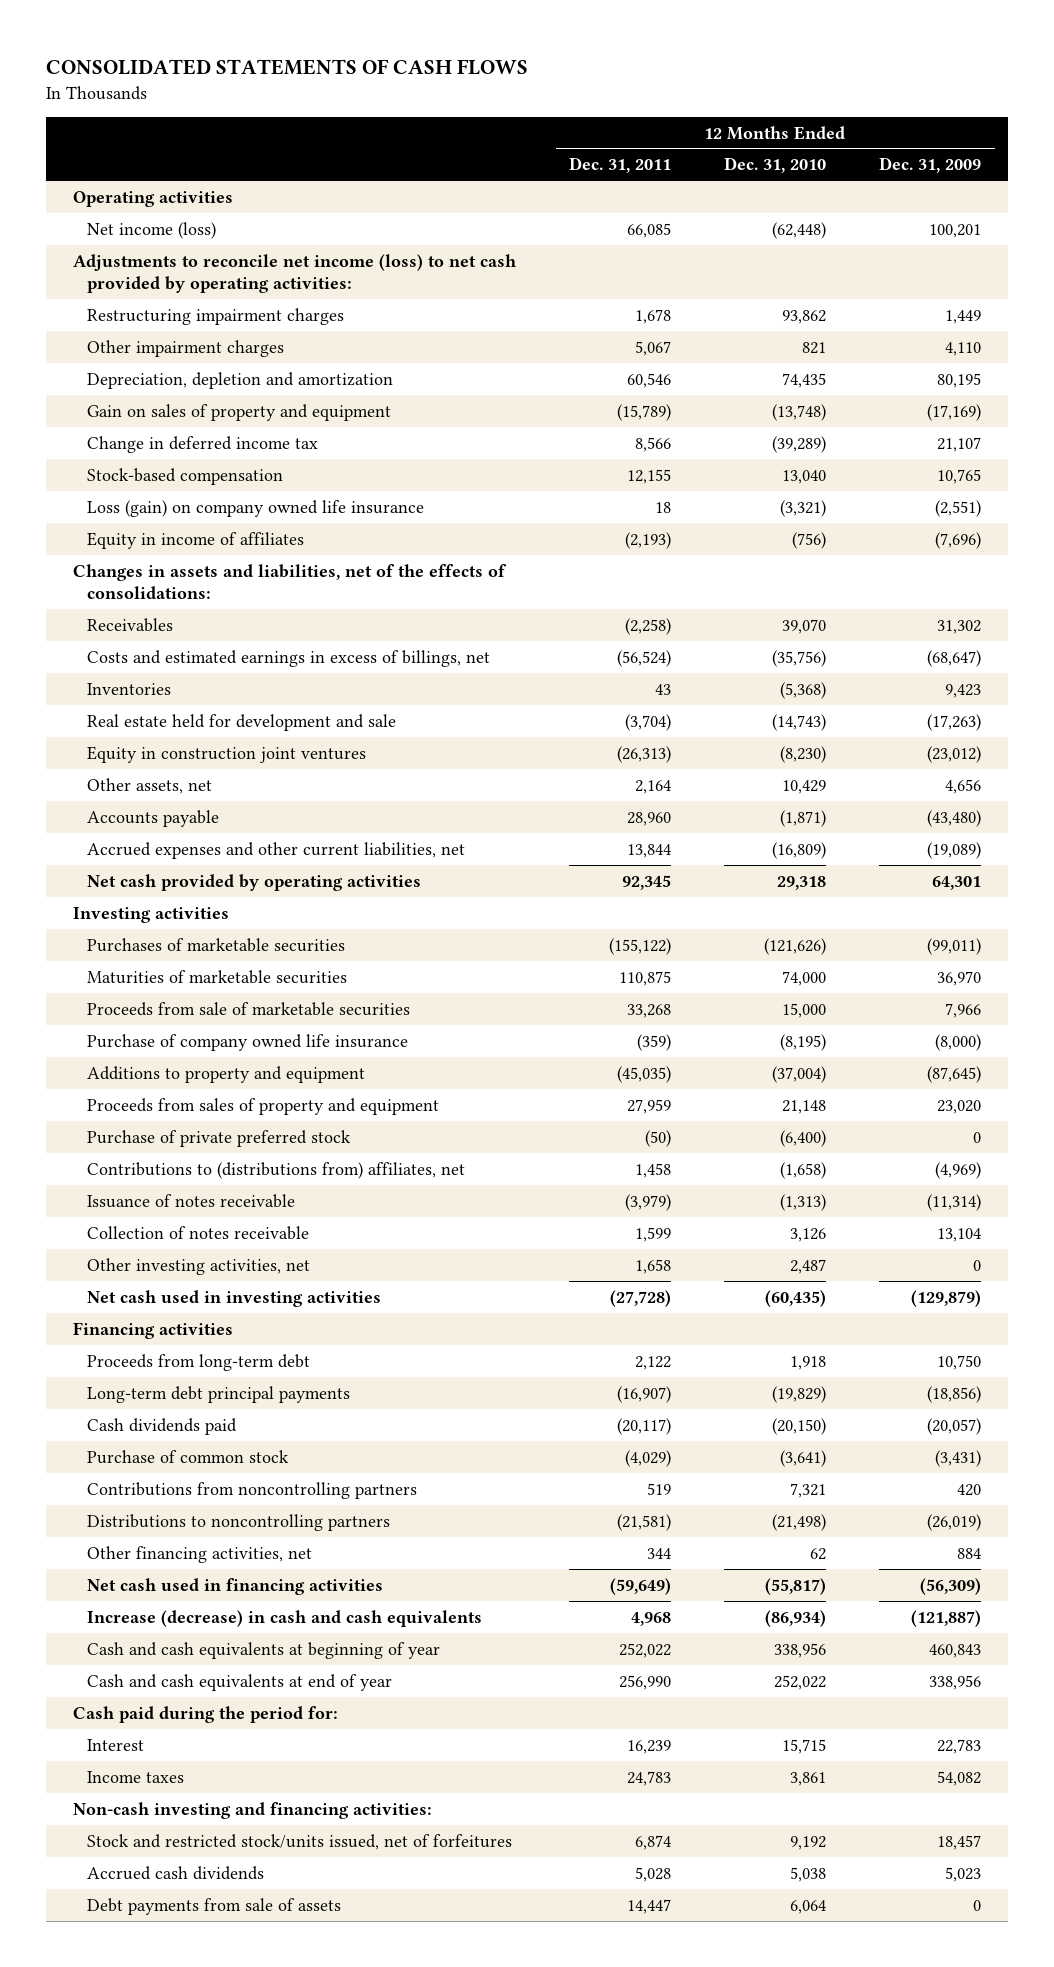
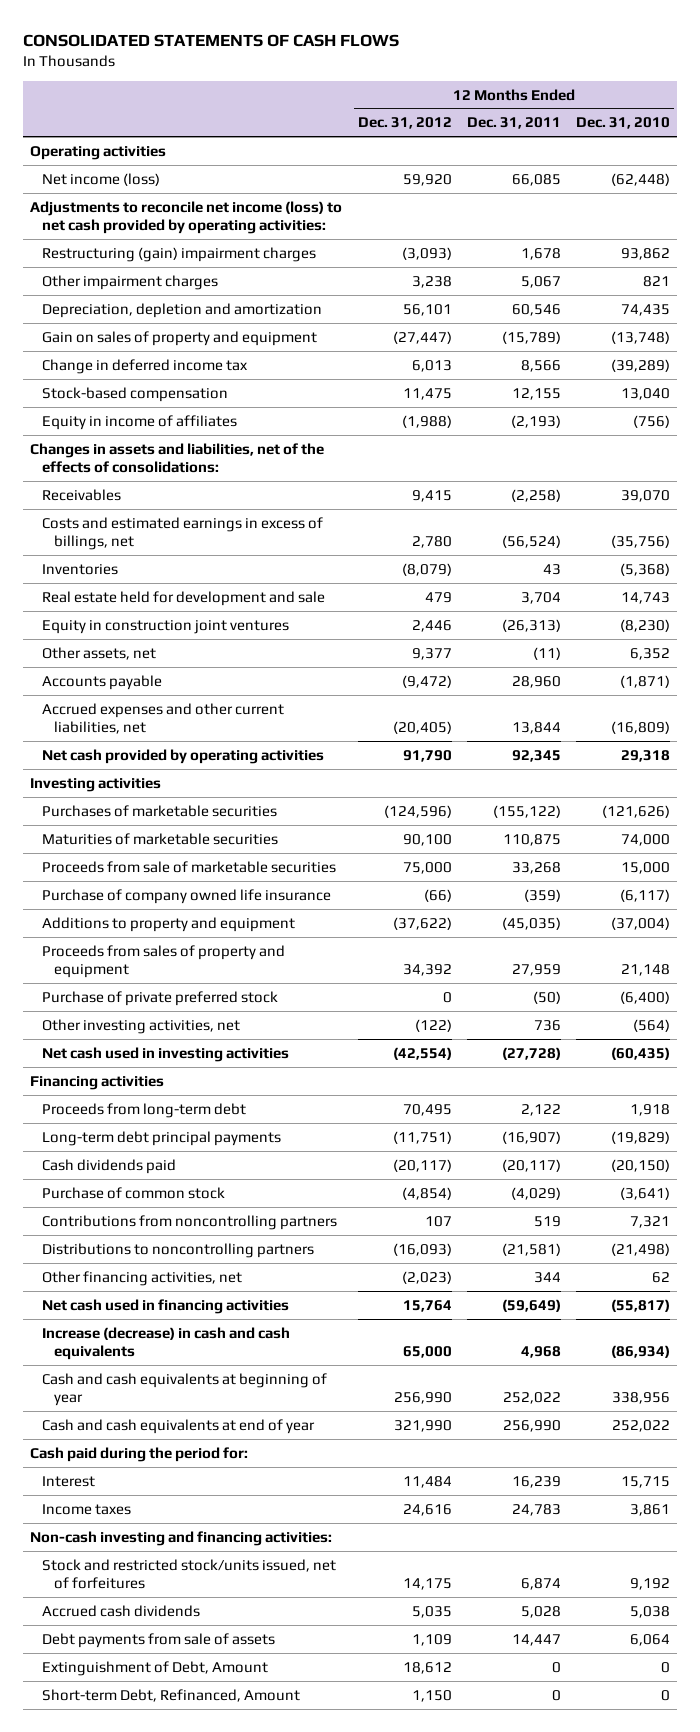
- | 12 Months Ended Dec. 31, 2011 | 12 Months Ended Dec. 31, 2010 | 12 Months Ended Dec. 31, 2009
+ | 12 Months Ended Dec. 31, 2012 | 12 Months Ended Dec. 31, 2011 | 12 Months Ended Dec. 31, 2010
- Restructuring impairment charges | 1,678 | 93,862 | 1,449
+ Restructuring (gain) impairment charges | (3,093) | 1,678 | 93,862
- Loss (gain) on company owned life insurance | 18 | (3,321) | (2,551)
- Real estate held for development and sale | (3,704) | (14,743) | (17,263)
+ Real estate held for development and sale | 479 | 3,704 | 14,743
- Other assets, net | 2,164 | 10,429 | 4,656
+ Other assets, net | 9,377 | (11) | 6,352
- Purchase of company owned life insurance | (359) | (8,195) | (8,000)
+ Purchase of company owned life insurance | (66) | (359) | (6,117)
- Contributions to (distributions from) affiliates, net | 1,458 | (1,658) | (4,969)
- Issuance of notes receivable | (3,979) | (1,313) | (11,314)
- Collection of notes receivable | 1,599 | 3,126 | 13,104
- Other investing activities, net | 1,658 | 2,487 | 0
+ Other investing activities, net | (122) | 736 | (564)
+ Extinguishment of Debt, Amount | 18,612 | 0 | 0
+ Short-term Debt, Refinanced, Amount | 1,150 | 0 | 0

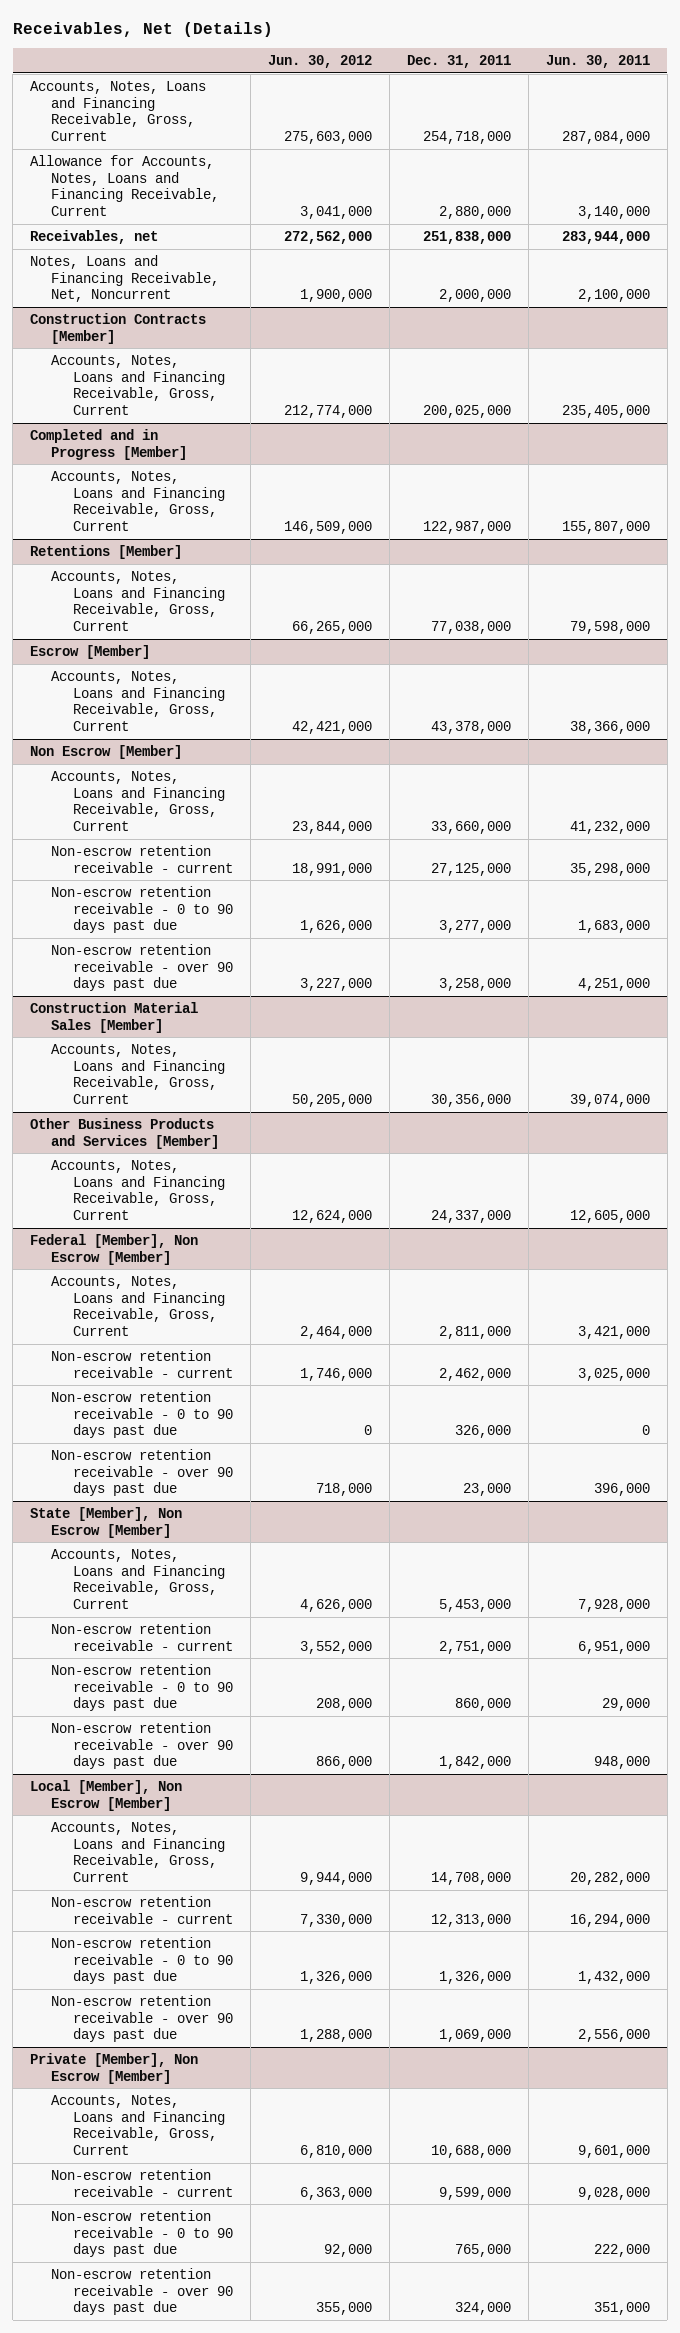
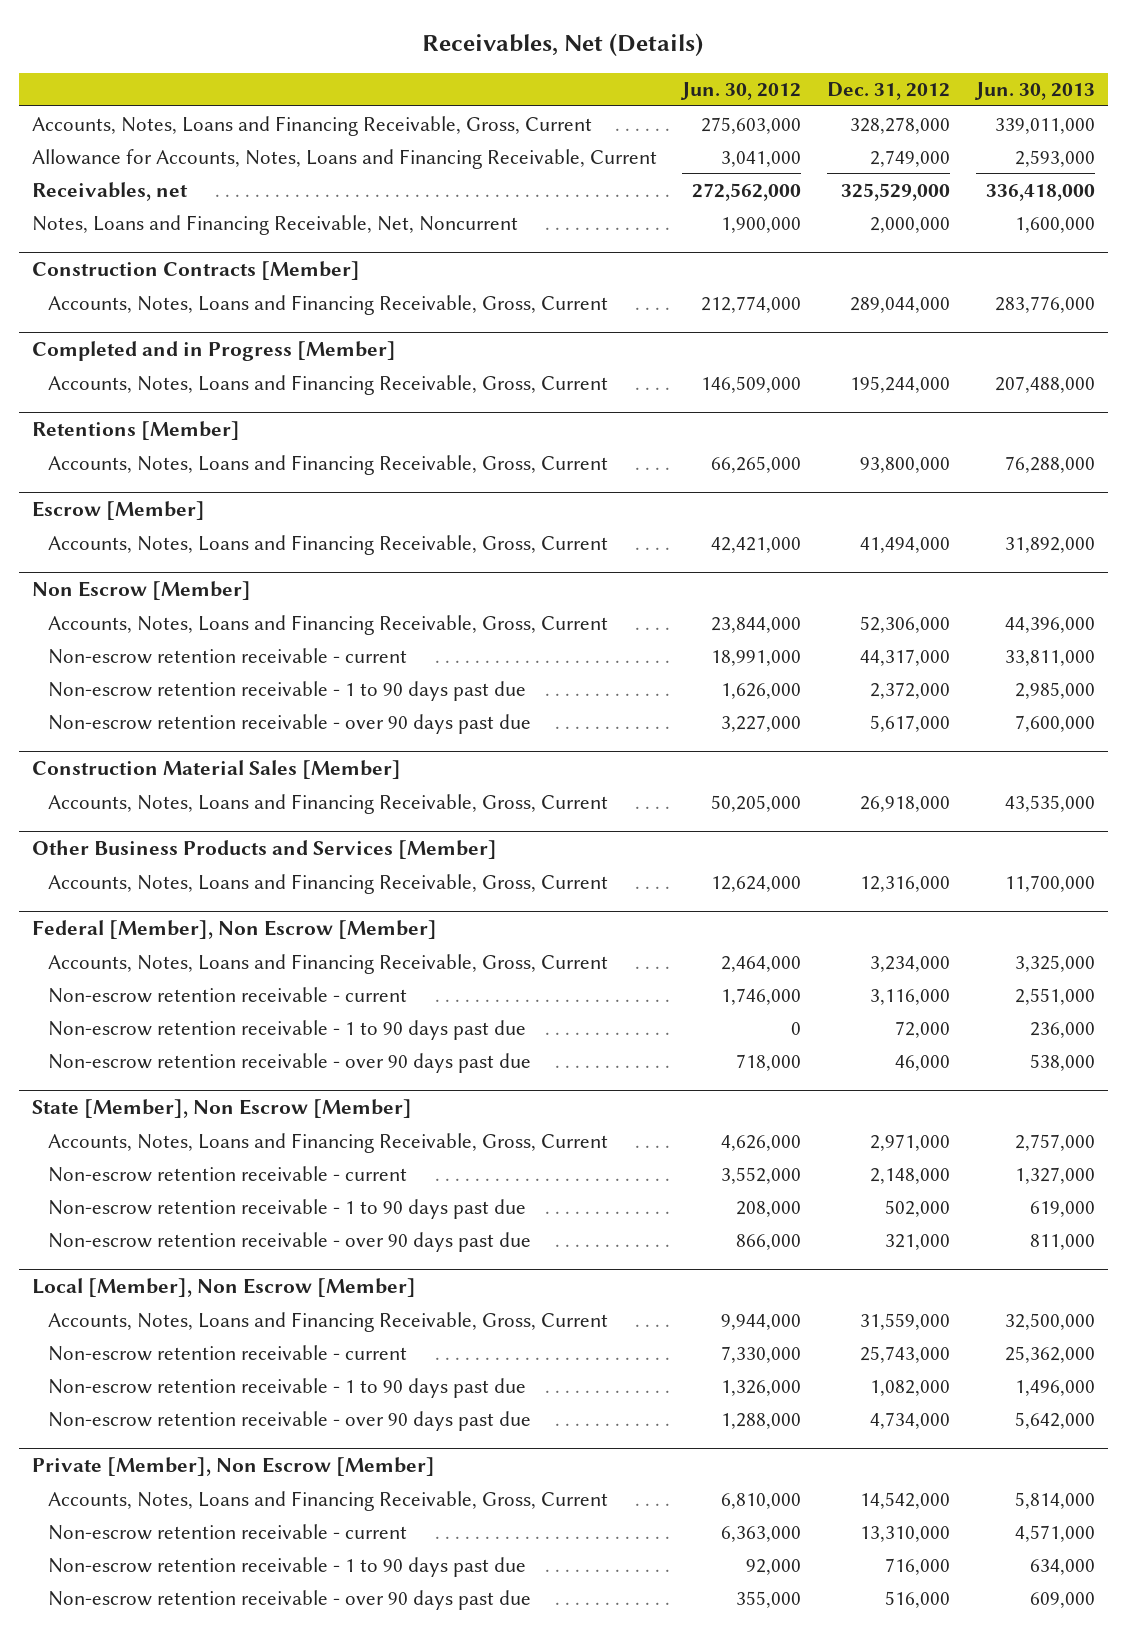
- | Jun. 30, 2012 | Dec. 31, 2011 | Jun. 30, 2011
+ | Jun. 30, 2012 | Dec. 31, 2012 | Jun. 30, 2013
@ Non Escrow [Member]
- Non-escrow retention receivable - 0 to 90 days past due | 1,626,000 | 3,277,000 | 1,683,000
+ Non-escrow retention receivable - 1 to 90 days past due | 1,626,000 | 2,372,000 | 2,985,000
@ Federal [Member], Non Escrow [Member]
- Non-escrow retention receivable - 0 to 90 days past due | 0 | 326,000 | 0
+ Non-escrow retention receivable - 1 to 90 days past due | 0 | 72,000 | 236,000
@ State [Member], Non Escrow [Member]
- Non-escrow retention receivable - 0 to 90 days past due | 208,000 | 860,000 | 29,000
+ Non-escrow retention receivable - 1 to 90 days past due | 208,000 | 502,000 | 619,000
@ Local [Member], Non Escrow [Member]
- Non-escrow retention receivable - 0 to 90 days past due | 1,326,000 | 1,326,000 | 1,432,000
+ Non-escrow retention receivable - 1 to 90 days past due | 1,326,000 | 1,082,000 | 1,496,000
@ Private [Member], Non Escrow [Member]
- Non-escrow retention receivable - 0 to 90 days past due | 92,000 | 765,000 | 222,000
+ Non-escrow retention receivable - 1 to 90 days past due | 92,000 | 716,000 | 634,000

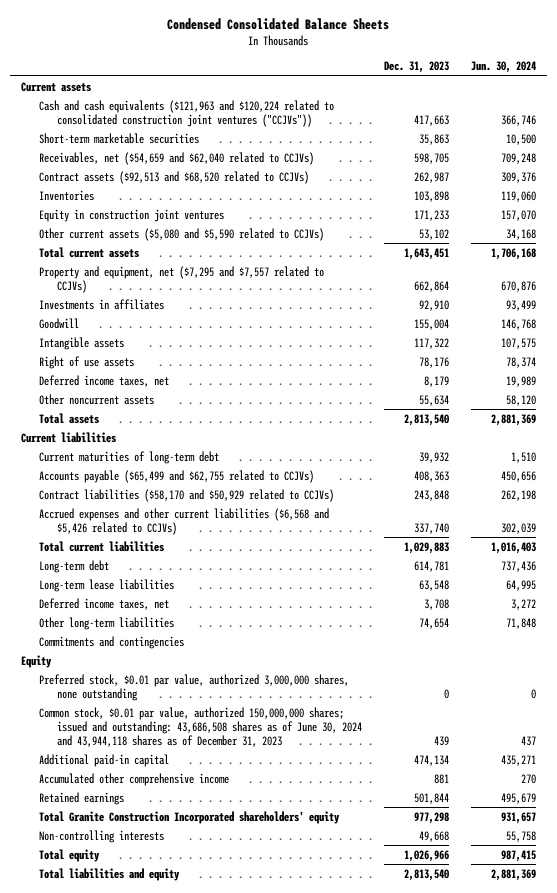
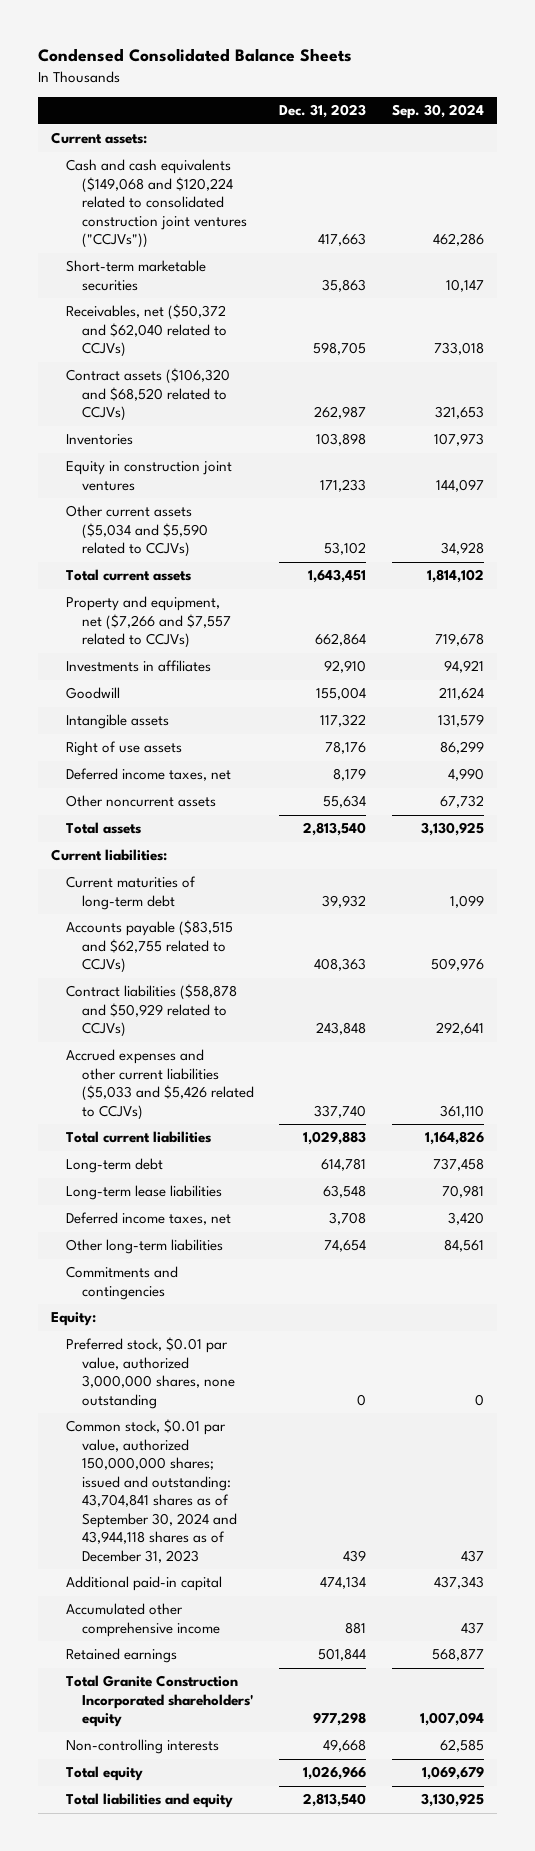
- | Dec. 31, 2023 | Jun. 30, 2024
+ | Dec. 31, 2023 | Sep. 30, 2024
- Current assets
- Cash and cash equivalents ($121,963 and $120,224 related to consolidated construction joint ventures ("CCJVs")) | 417,663 | 366,746
+ Current assets:
+ Cash and cash equivalents ($149,068 and $120,224 related to consolidated construction joint ventures ("CCJVs")) | 417,663 | 462,286
- Receivables, net ($54,659 and $62,040 related to CCJVs) | 598,705 | 709,248
- Contract assets ($92,513 and $68,520 related to CCJVs) | 262,987 | 309,376
+ Receivables, net ($50,372 and $62,040 related to CCJVs) | 598,705 | 733,018
+ Contract assets ($106,320 and $68,520 related to CCJVs) | 262,987 | 321,653
- Other current assets ($5,080 and $5,590 related to CCJVs) | 53,102 | 34,168
+ Other current assets ($5,034 and $5,590 related to CCJVs) | 53,102 | 34,928
- Property and equipment, net ($7,295 and $7,557 related to CCJVs) | 662,864 | 670,876
+ Property and equipment, net ($7,266 and $7,557 related to CCJVs) | 662,864 | 719,678
- Current liabilities
+ Current liabilities:
- Accounts payable ($65,499 and $62,755 related to CCJVs) | 408,363 | 450,656
- Contract liabilities ($58,170 and $50,929 related to CCJVs) | 243,848 | 262,198
- Accrued expenses and other current liabilities ($6,568 and $5,426 related to CCJVs) | 337,740 | 302,039
+ Accounts payable ($83,515 and $62,755 related to CCJVs) | 408,363 | 509,976
+ Contract liabilities ($58,878 and $50,929 related to CCJVs) | 243,848 | 292,641
+ Accrued expenses and other current liabilities ($5,033 and $5,426 related to CCJVs) | 337,740 | 361,110
- Equity
+ Equity:
- Common stock, $0.01 par value, authorized 150,000,000 shares; issued and outstanding: 43,686,508 shares as of June 30, 2024 and 43,944,118 shares as of December 31, 2023 | 439 | 437
+ Common stock, $0.01 par value, authorized 150,000,000 shares; issued and outstanding: 43,704,841 shares as of September 30, 2024 and 43,944,118 shares as of December 31, 2023 | 439 | 437

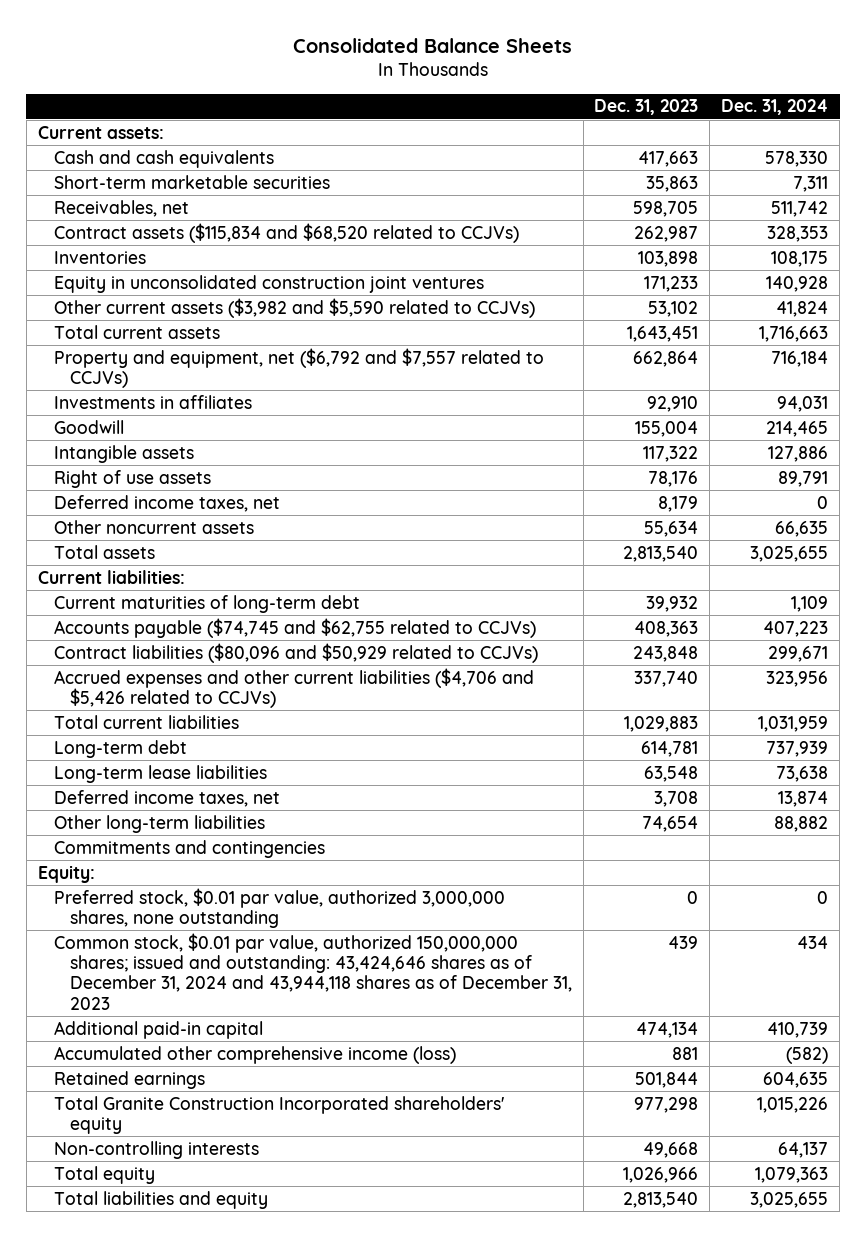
- Condensed Consolidated Balance Sheets
+ Consolidated Balance Sheets
- | Dec. 31, 2023 | Sep. 30, 2024
+ | Dec. 31, 2023 | Dec. 31, 2024
- Cash and cash equivalents ($149,068 and $120,224 related to consolidated construction joint ventures ("CCJVs")) | 417,663 | 462,286
+ Cash and cash equivalents | 417,663 | 578,330
- Receivables, net ($50,372 and $62,040 related to CCJVs) | 598,705 | 733,018
- Contract assets ($106,320 and $68,520 related to CCJVs) | 262,987 | 321,653
+ Receivables, net | 598,705 | 511,742
+ Contract assets ($115,834 and $68,520 related to CCJVs) | 262,987 | 328,353
- Equity in construction joint ventures | 171,233 | 144,097
- Other current assets ($5,034 and $5,590 related to CCJVs) | 53,102 | 34,928
+ Equity in unconsolidated construction joint ventures | 171,233 | 140,928
+ Other current assets ($3,982 and $5,590 related to CCJVs) | 53,102 | 41,824
- Property and equipment, net ($7,266 and $7,557 related to CCJVs) | 662,864 | 719,678
+ Property and equipment, net ($6,792 and $7,557 related to CCJVs) | 662,864 | 716,184
- Accounts payable ($83,515 and $62,755 related to CCJVs) | 408,363 | 509,976
- Contract liabilities ($58,878 and $50,929 related to CCJVs) | 243,848 | 292,641
- Accrued expenses and other current liabilities ($5,033 and $5,426 related to CCJVs) | 337,740 | 361,110
+ Accounts payable ($74,745 and $62,755 related to CCJVs) | 408,363 | 407,223
+ Contract liabilities ($80,096 and $50,929 related to CCJVs) | 243,848 | 299,671
+ Accrued expenses and other current liabilities ($4,706 and $5,426 related to CCJVs) | 337,740 | 323,956
- Common stock, $0.01 par value, authorized 150,000,000 shares; issued and outstanding: 43,704,841 shares as of September 30, 2024 and 43,944,118 shares as of December 31, 2023 | 439 | 437
+ Common stock, $0.01 par value, authorized 150,000,000 shares; issued and outstanding: 43,424,646 shares as of December 31, 2024 and 43,944,118 shares as of December 31, 2023 | 439 | 434
- Accumulated other comprehensive income | 881 | 437
+ Accumulated other comprehensive income (loss) | 881 | (582)

